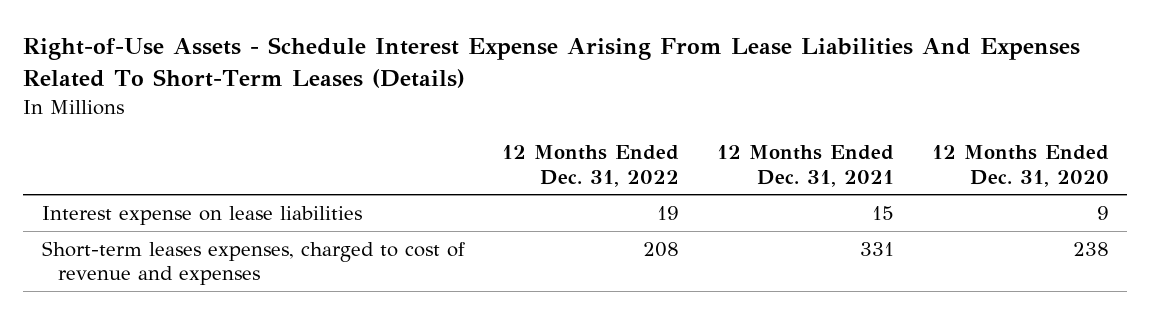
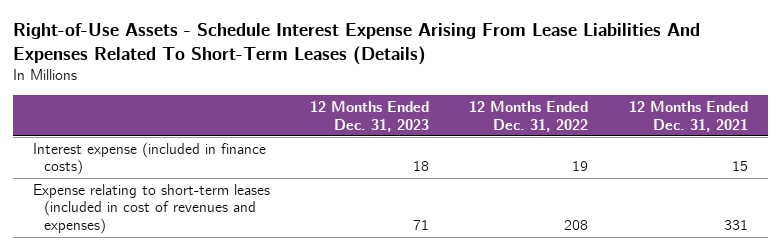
- | 12 Months Ended Dec. 31, 2022 | 12 Months Ended Dec. 31, 2021 | 12 Months Ended Dec. 31, 2020
+ | 12 Months Ended Dec. 31, 2023 | 12 Months Ended Dec. 31, 2022 | 12 Months Ended Dec. 31, 2021
- Interest expense on lease liabilities | 19 | 15 | 9
- Short-term leases expenses, charged to cost of revenue and expenses | 208 | 331 | 238
+ Interest expense (included in finance costs) | 18 | 19 | 15
+ Expense relating to short-term leases (included in cost of revenues and expenses) | 71 | 208 | 331

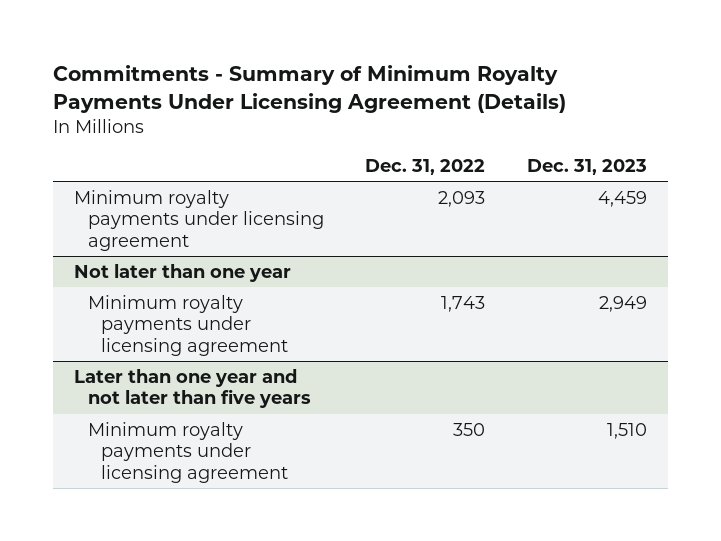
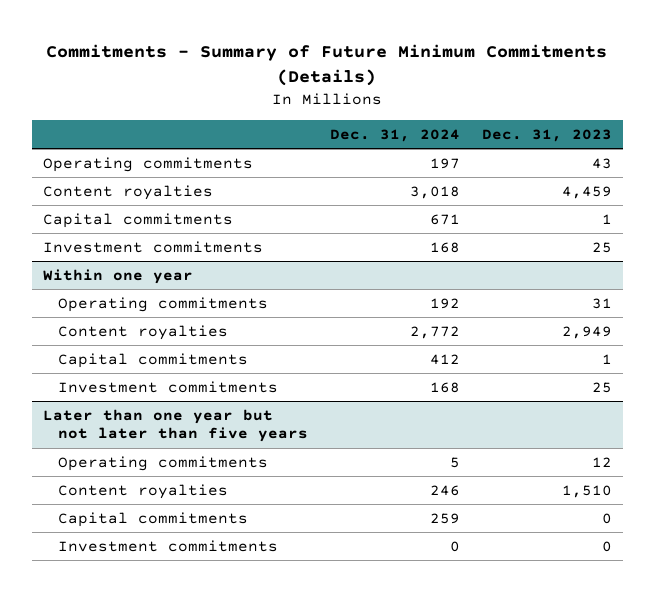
- Commitments - Summary of Minimum Royalty Payments Under Licensing Agreement (Details)
+ Commitments - Summary of Future Minimum Commitments (Details)
- | Dec. 31, 2022 | Dec. 31, 2023
+ | Dec. 31, 2024 | Dec. 31, 2023
- Minimum royalty payments under licensing agreement | 2,093 | 4,459
- Not later than one year
- Minimum royalty payments under licensing agreement | 1,743 | 2,949
- Later than one year and not later than five years
- Minimum royalty payments under licensing agreement | 350 | 1,510
+ Operating commitments | 197 | 43
+ Content royalties | 3,018 | 4,459
+ Capital commitments | 671 | 1
+ Investment commitments | 168 | 25
+ Within one year
+ Operating commitments | 192 | 31
+ Content royalties | 2,772 | 2,949
+ Capital commitments | 412 | 1
+ Investment commitments | 168 | 25
+ Later than one year but not later than five years
+ Operating commitments | 5 | 12
+ Content royalties | 246 | 1,510
+ Capital commitments | 259 | 0
+ Investment commitments | 0 | 0

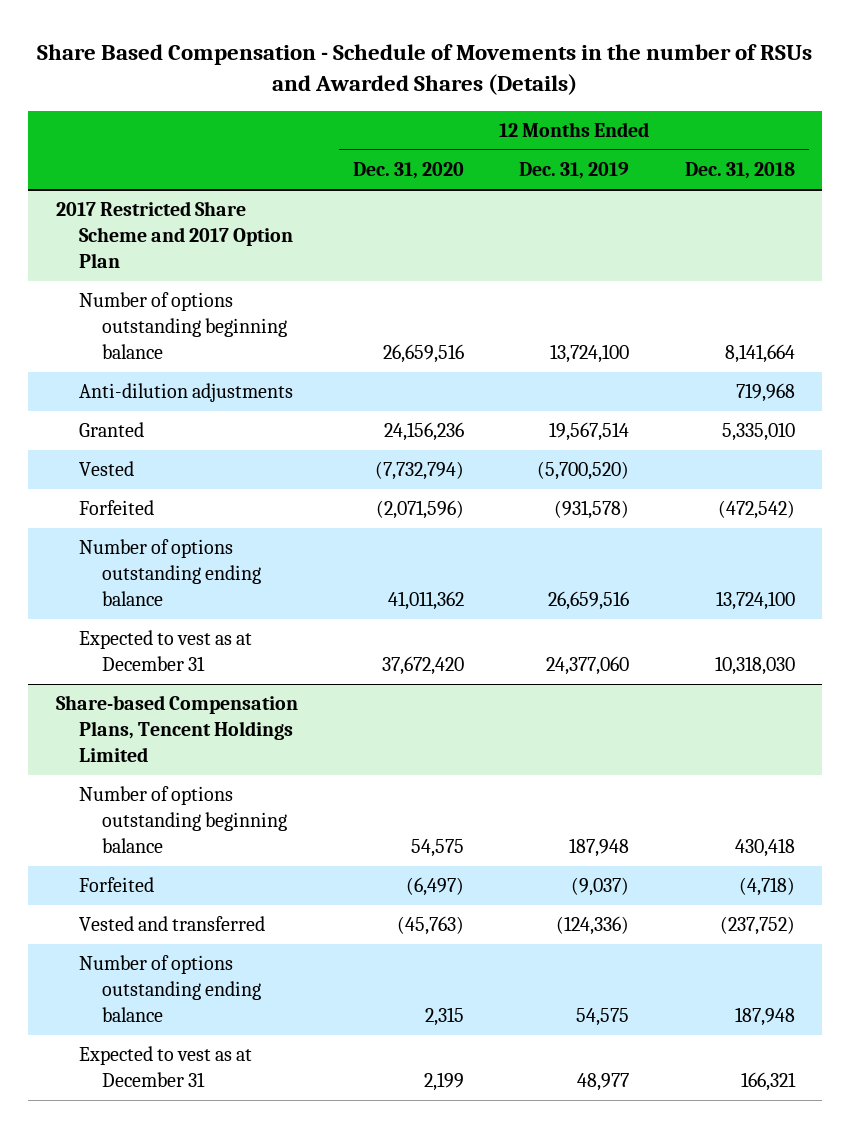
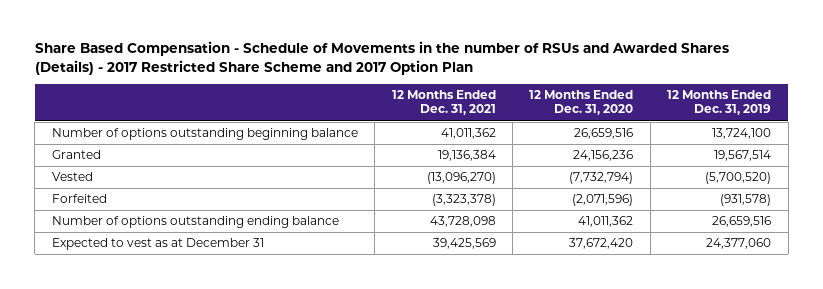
- Share Based Compensation - Schedule of Movements in the number of RSUs and Awarded Shares (Details)
+ Share Based Compensation - Schedule of Movements in the number of RSUs and Awarded Shares (Details) - 2017 Restricted Share Scheme and 2017 Option Plan
- | 12 Months Ended Dec. 31, 2020 | 12 Months Ended Dec. 31, 2019 | 12 Months Ended Dec. 31, 2018
+ | 12 Months Ended Dec. 31, 2021 | 12 Months Ended Dec. 31, 2020 | 12 Months Ended Dec. 31, 2019
- 2017 Restricted Share Scheme and 2017 Option Plan
- Anti-dilution adjustments | | | 719,968
- Share-based Compensation Plans, Tencent Holdings Limited
- Number of options outstanding beginning balance | 54,575 | 187,948 | 430,418
- Forfeited | (6,497) | (9,037) | (4,718)
- Vested and transferred | (45,763) | (124,336) | (237,752)
- Number of options outstanding ending balance | 2,315 | 54,575 | 187,948
- Expected to vest as at December 31 | 2,199 | 48,977 | 166,321

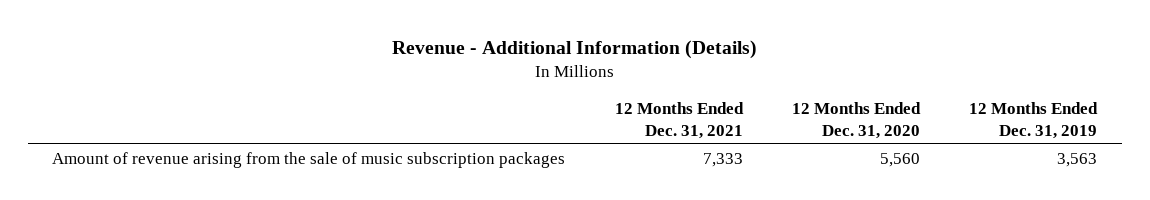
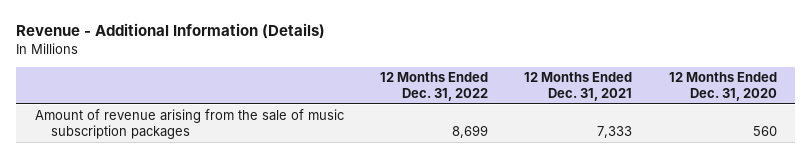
- | 12 Months Ended Dec. 31, 2021 | 12 Months Ended Dec. 31, 2020 | 12 Months Ended Dec. 31, 2019
+ | 12 Months Ended Dec. 31, 2022 | 12 Months Ended Dec. 31, 2021 | 12 Months Ended Dec. 31, 2020
- Amount of revenue arising from the sale of music subscription packages | 7,333 | 5,560 | 3,563
+ Amount of revenue arising from the sale of music subscription packages | 8,699 | 7,333 | 560

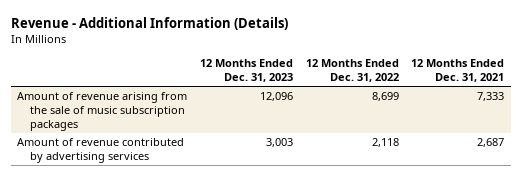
- | 12 Months Ended Dec. 31, 2022 | 12 Months Ended Dec. 31, 2021 | 12 Months Ended Dec. 31, 2020
+ | 12 Months Ended Dec. 31, 2023 | 12 Months Ended Dec. 31, 2022 | 12 Months Ended Dec. 31, 2021
+ Amount of revenue contributed by advertising services | 3,003 | 2,118 | 2,687

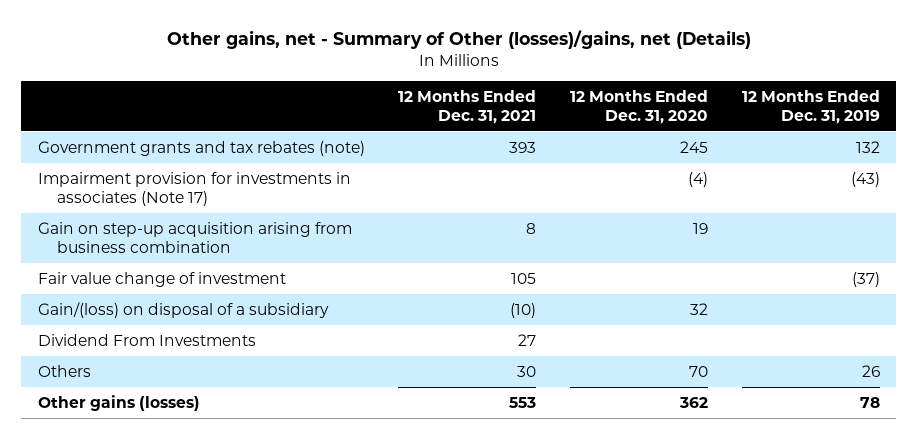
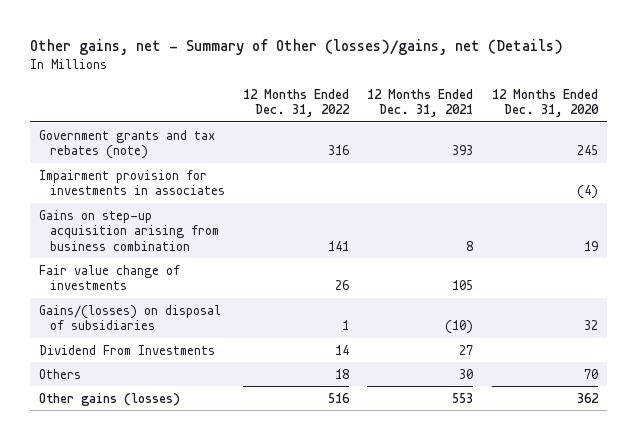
- | 12 Months Ended Dec. 31, 2021 | 12 Months Ended Dec. 31, 2020 | 12 Months Ended Dec. 31, 2019
+ | 12 Months Ended Dec. 31, 2022 | 12 Months Ended Dec. 31, 2021 | 12 Months Ended Dec. 31, 2020
- Impairment provision for investments in associates (Note 17) | | (4) | (43)
- Gain on step-up acquisition arising from business combination | 8 | 19 |
- Fair value change of investment | 105 | | (37)
- Gain/(loss) on disposal of a subsidiary | (10) | 32 |
+ Impairment provision for investments in associates | | | (4)
+ Gains on step-up acquisition arising from business combination | 141 | 8 | 19
+ Fair value change of investments | 26 | 105 |
+ Gains/(losses) on disposal of subsidiaries | 1 | (10) | 32

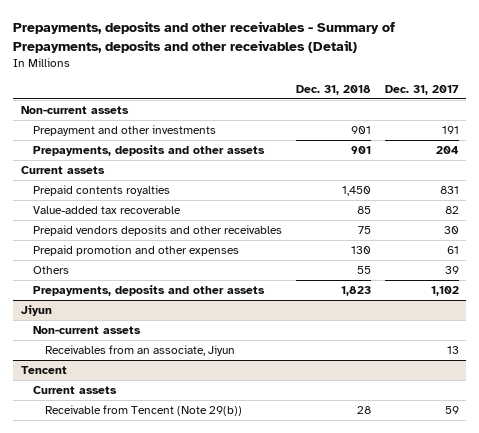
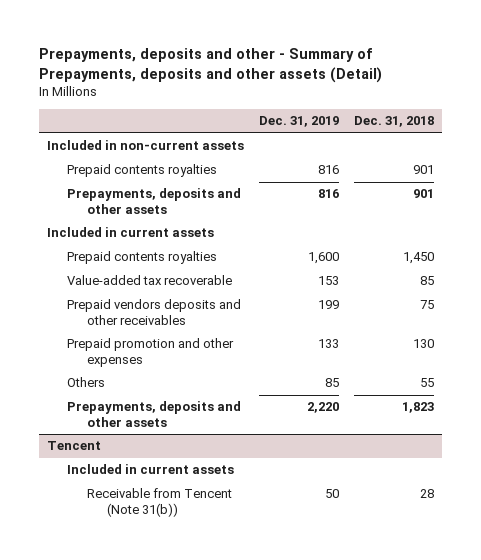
- Prepayments, deposits and other receivables - Summary of Prepayments, deposits and other receivables (Detail)
+ Prepayments, deposits and other - Summary of Prepayments, deposits and other assets (Detail)
- | Dec. 31, 2018 | Dec. 31, 2017
+ | Dec. 31, 2019 | Dec. 31, 2018
- Non-current assets
- Prepayment and other investments | 901 | 191
+ Included in non-current assets
+ Prepaid contents royalties | 816 | 901
- Current assets
+ Included in current assets
- Jiyun
- Non-current assets
- Receivables from an associate, Jiyun | | 13
@ Tencent
- Current assets
- Receivable from Tencent (Note 29(b)) | 28 | 59
+ Included in current assets
+ Receivable from Tencent (Note 31(b)) | 50 | 28

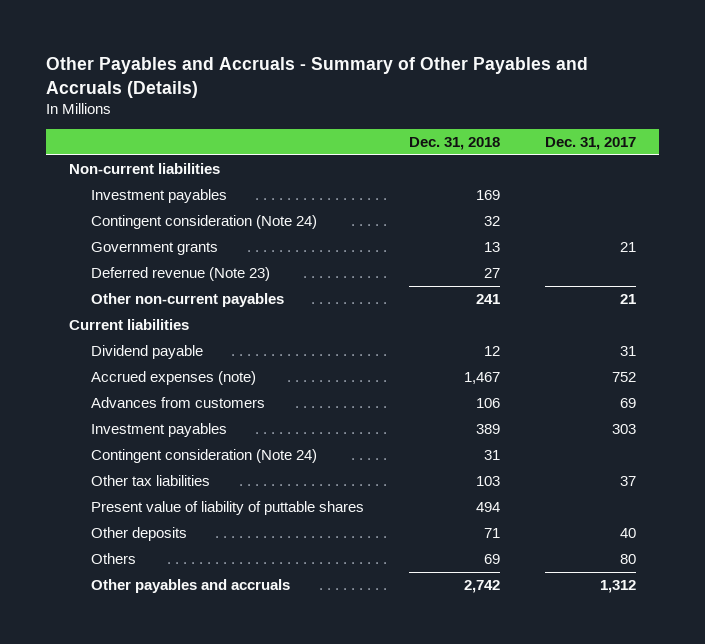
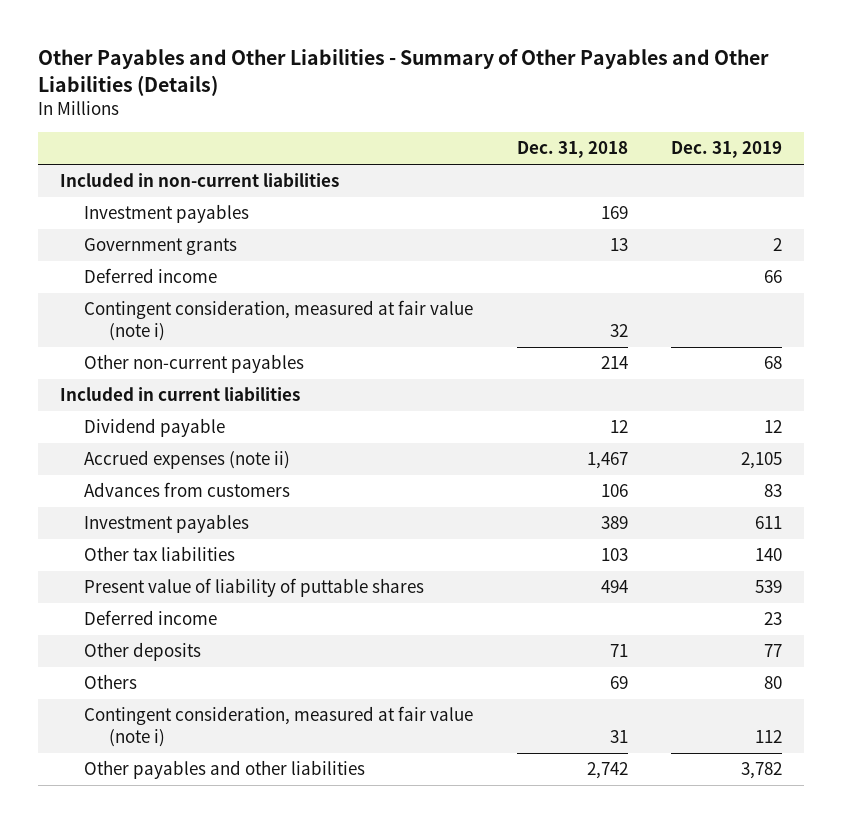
- Other Payables and Accruals - Summary of Other Payables and Accruals (Details)
+ Other Payables and Other Liabilities - Summary of Other Payables and Other Liabilities (Details)
- | Dec. 31, 2018 | Dec. 31, 2017
+ | Dec. 31, 2018 | Dec. 31, 2019
- Non-current liabilities
+ Included in non-current liabilities
- Contingent consideration (Note 24) | 32 |
- Deferred revenue (Note 23) | 27 |
- Other non-current payables | 241 | 21
- Current liabilities
+ Deferred income | | 66
+ Contingent consideration, measured at fair value (note i) | 32 |
+ Other non-current payables | 214 | 68
+ Included in current liabilities
- Accrued expenses (note) | 1,467 | 752
+ Accrued expenses (note ii) | 1,467 | 2,105
- Contingent consideration (Note 24) | 31 |
+ Deferred income | | 23
- Other payables and accruals | 2,742 | 1,312
+ Contingent consideration, measured at fair value (note i) | 31 | 112
+ Other payables and other liabilities | 2,742 | 3,782

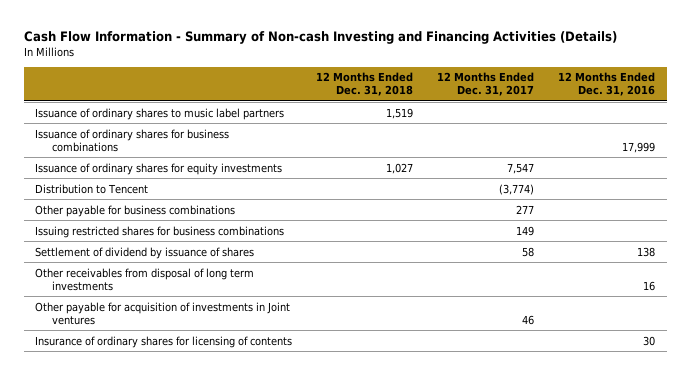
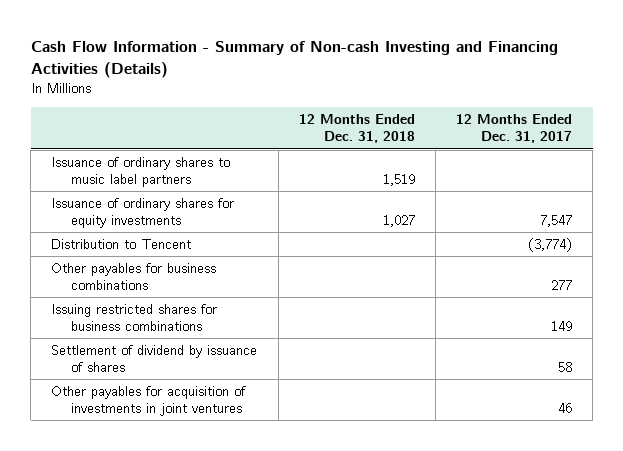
- | 12 Months Ended Dec. 31, 2018 | 12 Months Ended Dec. 31, 2017 | 12 Months Ended Dec. 31, 2016
+ | 12 Months Ended Dec. 31, 2018 | 12 Months Ended Dec. 31, 2017
- Issuance of ordinary shares for business combinations | | | 17,999
- Other payable for business combinations | | 277 |
+ Other payables for business combinations | | 277
- Other receivables from disposal of long term investments | | | 16
- Other payable for acquisition of investments in Joint ventures | | 46 |
- Insurance of ordinary shares for licensing of contents | | | 30
+ Other payables for acquisition of investments in joint ventures | | 46

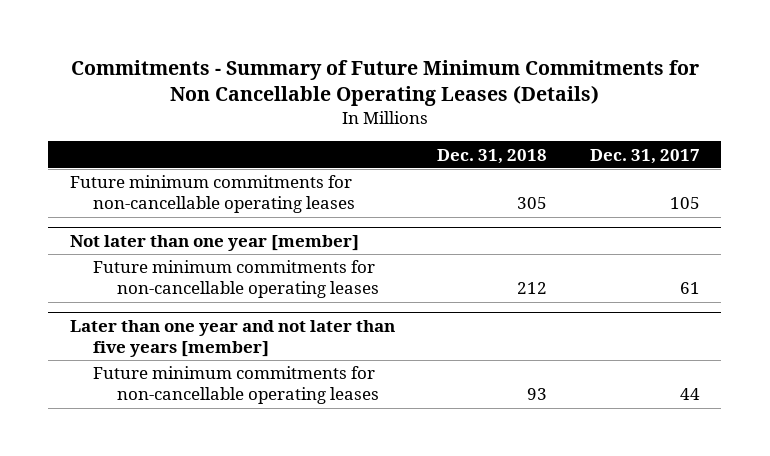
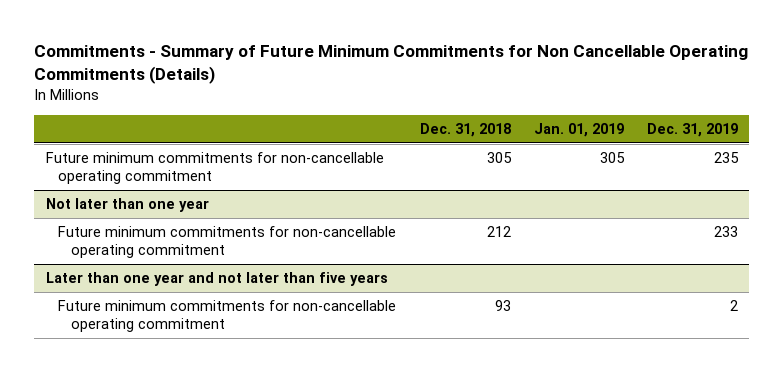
- Commitments - Summary of Future Minimum Commitments for Non Cancellable Operating Leases (Details)
+ Commitments - Summary of Future Minimum Commitments for Non Cancellable Operating Commitments (Details)
- | Dec. 31, 2018 | Dec. 31, 2017
+ | Dec. 31, 2018 | Jan. 01, 2019 | Dec. 31, 2019
- Future minimum commitments for non-cancellable operating leases | 305 | 105
- Not later than one year [member]
- Future minimum commitments for non-cancellable operating leases | 212 | 61
- Later than one year and not later than five years [member]
- Future minimum commitments for non-cancellable operating leases | 93 | 44
+ Future minimum commitments for non-cancellable operating commitment | 305 | 305 | 235
+ Not later than one year
+ Future minimum commitments for non-cancellable operating commitment | 212 | | 233
+ Later than one year and not later than five years
+ Future minimum commitments for non-cancellable operating commitment | 93 | | 2

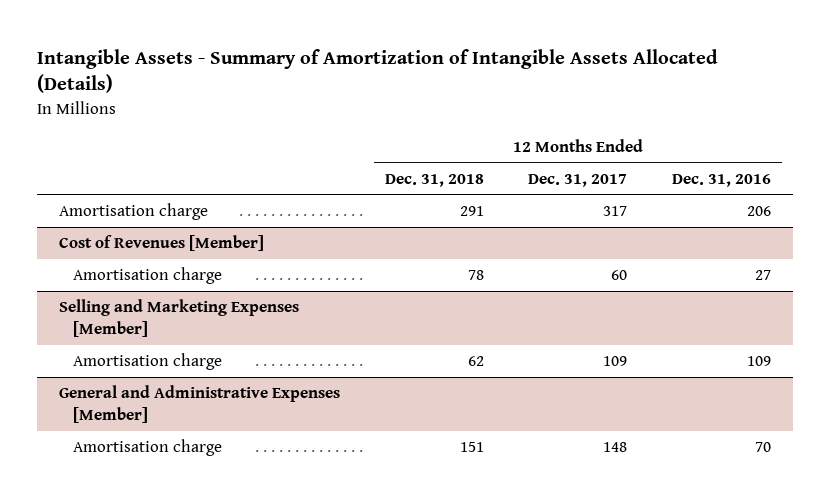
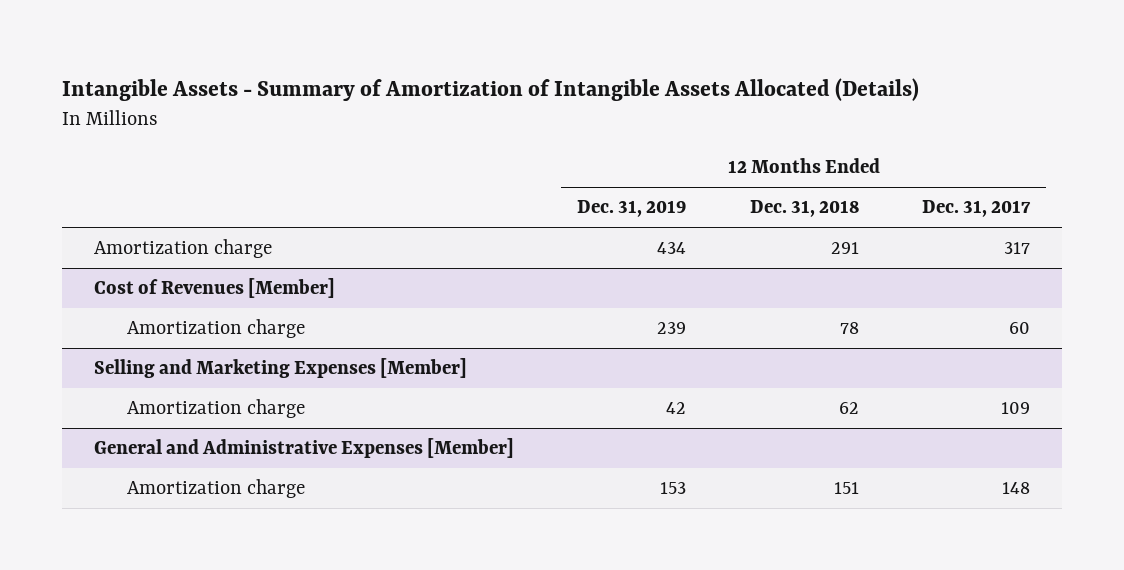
- | 12 Months Ended Dec. 31, 2018 | 12 Months Ended Dec. 31, 2017 | 12 Months Ended Dec. 31, 2016
+ | 12 Months Ended Dec. 31, 2019 | 12 Months Ended Dec. 31, 2018 | 12 Months Ended Dec. 31, 2017
- Amortisation charge | 291 | 317 | 206
+ Amortization charge | 434 | 291 | 317
@ Cost of Revenues [Member]
- Amortisation charge | 78 | 60 | 27
+ Amortization charge | 239 | 78 | 60
@ Selling and Marketing Expenses [Member]
- Amortisation charge | 62 | 109 | 109
+ Amortization charge | 42 | 62 | 109
@ General and Administrative Expenses [Member]
- Amortisation charge | 151 | 148 | 70
+ Amortization charge | 153 | 151 | 148

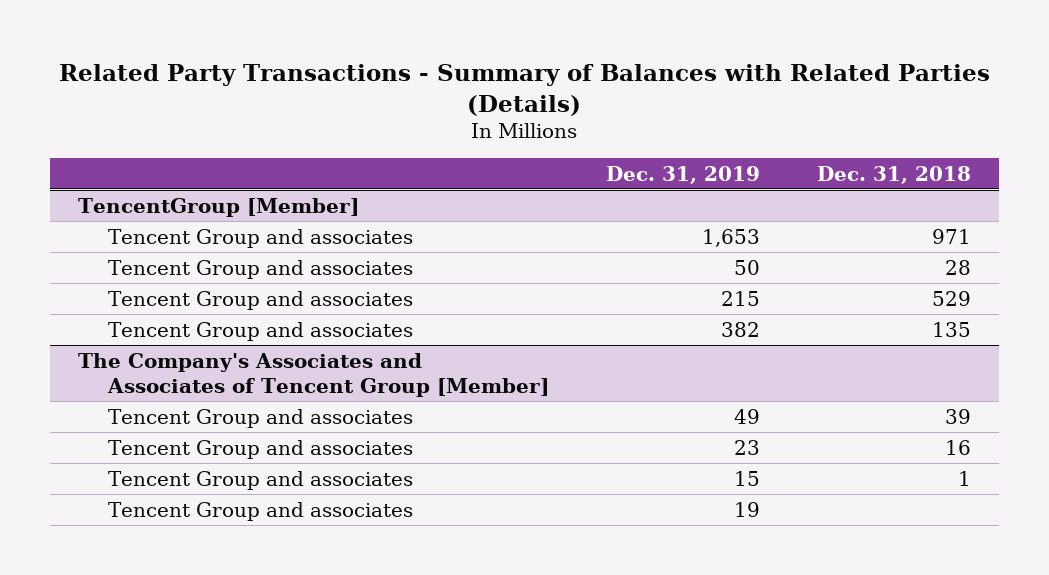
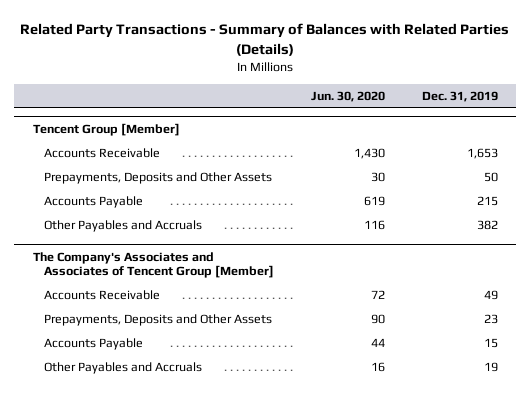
- | Dec. 31, 2019 | Dec. 31, 2018
+ | Jun. 30, 2020 | Dec. 31, 2019
- TencentGroup [Member]
- Tencent Group and associates | 1,653 | 971
- Tencent Group and associates | 50 | 28
- Tencent Group and associates | 215 | 529
- Tencent Group and associates | 382 | 135
+ Tencent Group [Member]
+ Accounts Receivable | 1,430 | 1,653
+ Prepayments, Deposits and Other Assets | 30 | 50
+ Accounts Payable | 619 | 215
+ Other Payables and Accruals | 116 | 382
@ The Company's Associates and Associates of Tencent Group [Member]
- Tencent Group and associates | 49 | 39
- Tencent Group and associates | 23 | 16
- Tencent Group and associates | 15 | 1
- Tencent Group and associates | 19 |
+ Accounts Receivable | 72 | 49
+ Prepayments, Deposits and Other Assets | 90 | 23
+ Accounts Payable | 44 | 15
+ Other Payables and Accruals | 16 | 19

